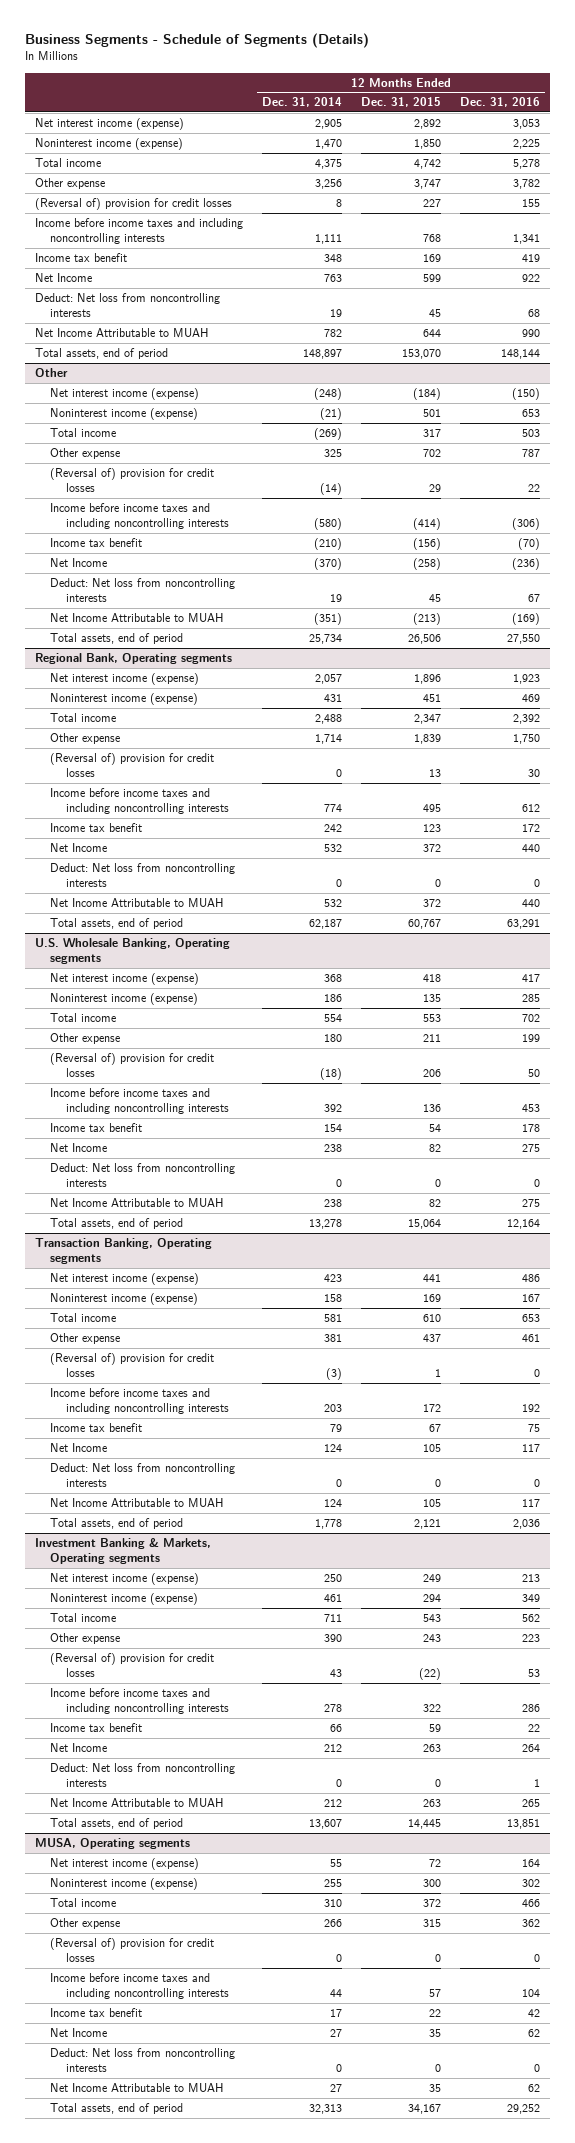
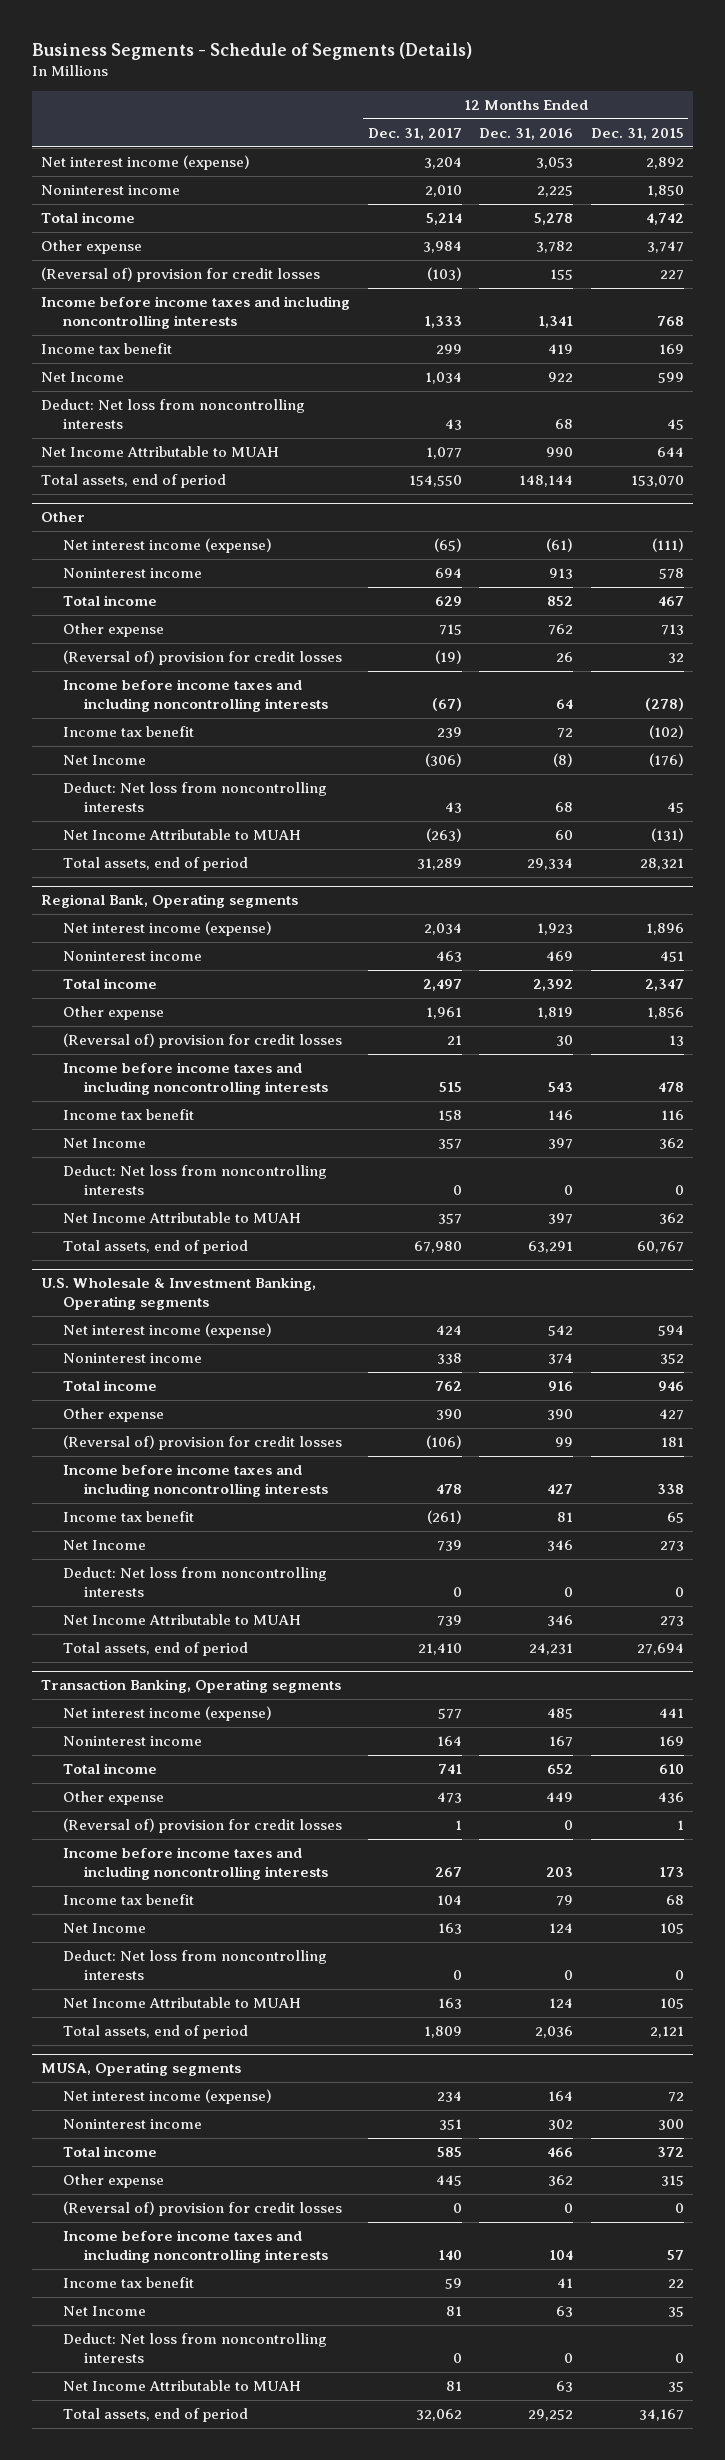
- | 12 Months Ended Dec. 31, 2014 | 12 Months Ended Dec. 31, 2015 | 12 Months Ended Dec. 31, 2016
+ | 12 Months Ended Dec. 31, 2017 | 12 Months Ended Dec. 31, 2016 | 12 Months Ended Dec. 31, 2015
- Noninterest income (expense) | 1,470 | 1,850 | 2,225
+ Noninterest income | 2,010 | 2,225 | 1,850
@ Other
- Net interest income (expense) | (248) | (184) | (150)
- Noninterest income (expense) | (21) | 501 | 653
- Total income | (269) | 317 | 503
- Other expense | 325 | 702 | 787
- (Reversal of) provision for credit losses | (14) | 29 | 22
- Income before income taxes and including noncontrolling interests | (580) | (414) | (306)
- Income tax benefit | (210) | (156) | (70)
- Net Income | (370) | (258) | (236)
- Deduct: Net loss from noncontrolling interests | 19 | 45 | 67
- Net Income Attributable to MUAH | (351) | (213) | (169)
- Total assets, end of period | 25,734 | 26,506 | 27,550
+ Net interest income (expense) | (65) | (61) | (111)
+ Noninterest income | 694 | 913 | 578
+ Total income | 629 | 852 | 467
+ Other expense | 715 | 762 | 713
+ (Reversal of) provision for credit losses | (19) | 26 | 32
+ Income before income taxes and including noncontrolling interests | (67) | 64 | (278)
+ Income tax benefit | 239 | 72 | (102)
+ Net Income | (306) | (8) | (176)
+ Deduct: Net loss from noncontrolling interests | 43 | 68 | 45
+ Net Income Attributable to MUAH | (263) | 60 | (131)
+ Total assets, end of period | 31,289 | 29,334 | 28,321
@ Regional Bank, Operating segments
- Noninterest income (expense) | 431 | 451 | 469
+ Noninterest income | 463 | 469 | 451
- Other expense | 1,714 | 1,839 | 1,750
+ Other expense | 1,961 | 1,819 | 1,856
- Income before income taxes and including noncontrolling interests | 774 | 495 | 612
- Income tax benefit | 242 | 123 | 172
- Net Income | 532 | 372 | 440
+ Income before income taxes and including noncontrolling interests | 515 | 543 | 478
+ Income tax benefit | 158 | 146 | 116
+ Net Income | 357 | 397 | 362
- Net Income Attributable to MUAH | 532 | 372 | 440
+ Net Income Attributable to MUAH | 357 | 397 | 362
- U.S. Wholesale Banking, Operating segments
- Net interest income (expense) | 368 | 418 | 417
- Noninterest income (expense) | 186 | 135 | 285
- Total income | 554 | 553 | 702
- Other expense | 180 | 211 | 199
- (Reversal of) provision for credit losses | (18) | 206 | 50
- Income before income taxes and including noncontrolling interests | 392 | 136 | 453
- Income tax benefit | 154 | 54 | 178
- Net Income | 238 | 82 | 275
+ U.S. Wholesale & Investment Banking, Operating segments
+ Net interest income (expense) | 424 | 542 | 594
+ Noninterest income | 338 | 374 | 352
+ Total income | 762 | 916 | 946
+ Other expense | 390 | 390 | 427
+ (Reversal of) provision for credit losses | (106) | 99 | 181
+ Income before income taxes and including noncontrolling interests | 478 | 427 | 338
+ Income tax benefit | (261) | 81 | 65
+ Net Income | 739 | 346 | 273
- Net Income Attributable to MUAH | 238 | 82 | 275
- Total assets, end of period | 13,278 | 15,064 | 12,164
+ Net Income Attributable to MUAH | 739 | 346 | 273
+ Total assets, end of period | 21,410 | 24,231 | 27,694
@ Transaction Banking, Operating segments
- Net interest income (expense) | 423 | 441 | 486
- Noninterest income (expense) | 158 | 169 | 167
- Total income | 581 | 610 | 653
- Other expense | 381 | 437 | 461
+ Net interest income (expense) | 577 | 485 | 441
+ Noninterest income | 164 | 167 | 169
+ Total income | 741 | 652 | 610
+ Other expense | 473 | 449 | 436
- Income before income taxes and including noncontrolling interests | 203 | 172 | 192
- Income tax benefit | 79 | 67 | 75
- Net Income | 124 | 105 | 117
+ Income before income taxes and including noncontrolling interests | 267 | 203 | 173
+ Income tax benefit | 104 | 79 | 68
+ Net Income | 163 | 124 | 105
- Net Income Attributable to MUAH | 124 | 105 | 117
+ Net Income Attributable to MUAH | 163 | 124 | 105
- Investment Banking & Markets, Operating segments
- Net interest income (expense) | 250 | 249 | 213
- Noninterest income (expense) | 461 | 294 | 349
- Total income | 711 | 543 | 562
- Other expense | 390 | 243 | 223
- (Reversal of) provision for credit losses | 43 | (22) | 53
- Income before income taxes and including noncontrolling interests | 278 | 322 | 286
- Income tax benefit | 66 | 59 | 22
- Net Income | 212 | 263 | 264
- Deduct: Net loss from noncontrolling interests | 0 | 0 | 1
- Net Income Attributable to MUAH | 212 | 263 | 265
- Total assets, end of period | 13,607 | 14,445 | 13,851
@ MUSA, Operating segments
- Noninterest income (expense) | 255 | 300 | 302
+ Noninterest income | 351 | 302 | 300
- Income tax benefit | 17 | 22 | 42
- Net Income | 27 | 35 | 62
+ Income tax benefit | 59 | 41 | 22
+ Net Income | 81 | 63 | 35
- Net Income Attributable to MUAH | 27 | 35 | 62
+ Net Income Attributable to MUAH | 81 | 63 | 35

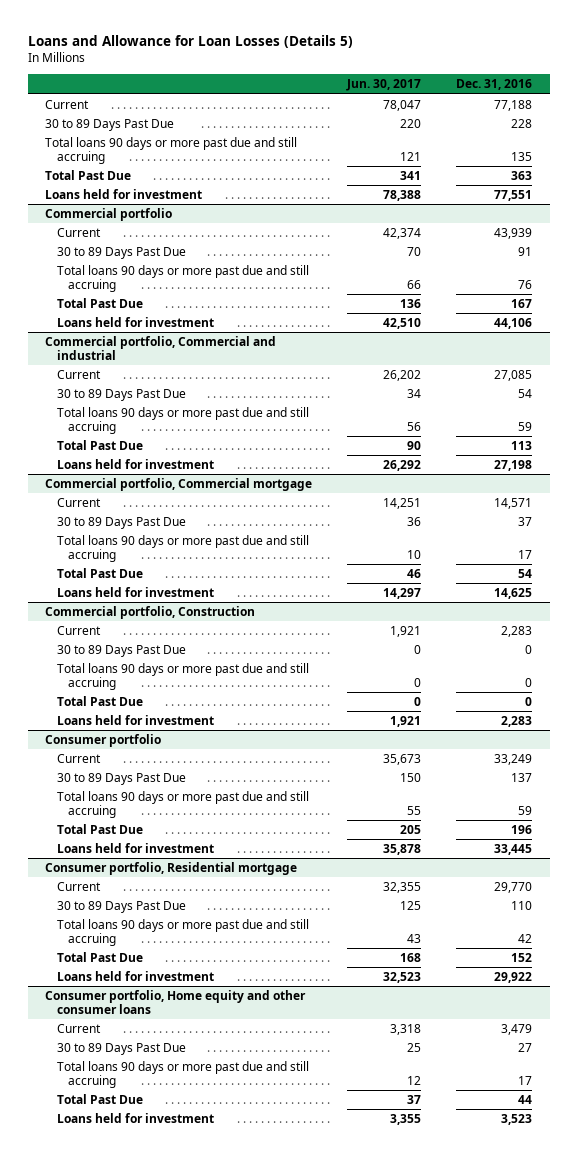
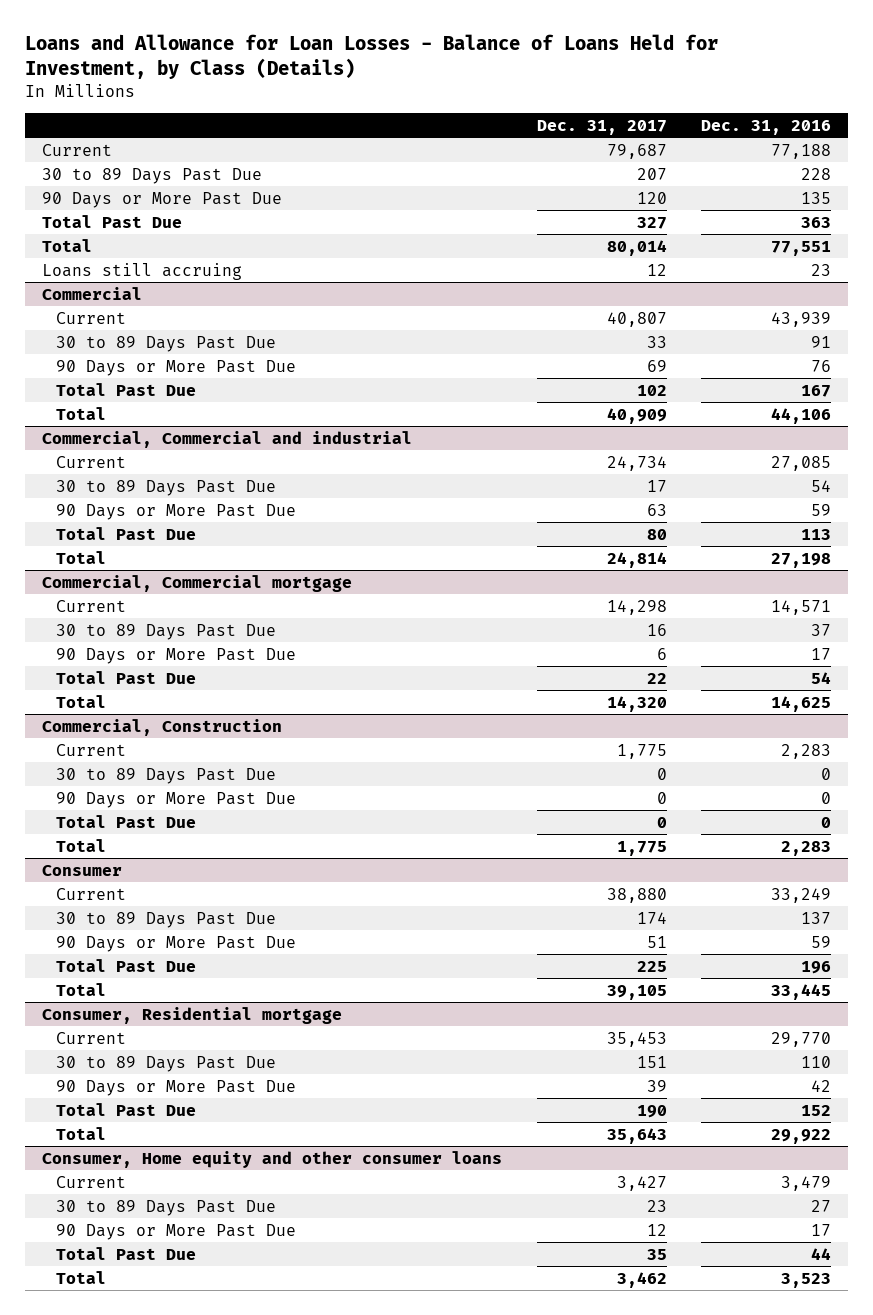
- Loans and Allowance for Loan Losses (Details 5)
+ Loans and Allowance for Loan Losses - Balance of Loans Held for Investment, by Class (Details)
- | Jun. 30, 2017 | Dec. 31, 2016
+ | Dec. 31, 2017 | Dec. 31, 2016
- Total loans 90 days or more past due and still accruing | 121 | 135
+ 90 Days or More Past Due | 120 | 135
- Loans held for investment | 78,388 | 77,551
- Commercial portfolio
+ Total | 80,014 | 77,551
+ Loans still accruing | 12 | 23
+ Commercial
- Total loans 90 days or more past due and still accruing | 66 | 76
+ 90 Days or More Past Due | 69 | 76
- Loans held for investment | 42,510 | 44,106
- Commercial portfolio, Commercial and industrial
+ Total | 40,909 | 44,106
+ Commercial, Commercial and industrial
- Total loans 90 days or more past due and still accruing | 56 | 59
+ 90 Days or More Past Due | 63 | 59
- Loans held for investment | 26,292 | 27,198
- Commercial portfolio, Commercial mortgage
+ Total | 24,814 | 27,198
+ Commercial, Commercial mortgage
- Total loans 90 days or more past due and still accruing | 10 | 17
+ 90 Days or More Past Due | 6 | 17
- Loans held for investment | 14,297 | 14,625
- Commercial portfolio, Construction
+ Total | 14,320 | 14,625
+ Commercial, Construction
- Total loans 90 days or more past due and still accruing | 0 | 0
+ 90 Days or More Past Due | 0 | 0
- Loans held for investment | 1,921 | 2,283
- Consumer portfolio
+ Total | 1,775 | 2,283
+ Consumer
- Total loans 90 days or more past due and still accruing | 55 | 59
+ 90 Days or More Past Due | 51 | 59
- Loans held for investment | 35,878 | 33,445
- Consumer portfolio, Residential mortgage
+ Total | 39,105 | 33,445
+ Consumer, Residential mortgage
- Total loans 90 days or more past due and still accruing | 43 | 42
+ 90 Days or More Past Due | 39 | 42
- Loans held for investment | 32,523 | 29,922
- Consumer portfolio, Home equity and other consumer loans
+ Total | 35,643 | 29,922
+ Consumer, Home equity and other consumer loans
- Total loans 90 days or more past due and still accruing | 12 | 17
+ 90 Days or More Past Due | 12 | 17
- Loans held for investment | 3,355 | 3,523
+ Total | 3,462 | 3,523

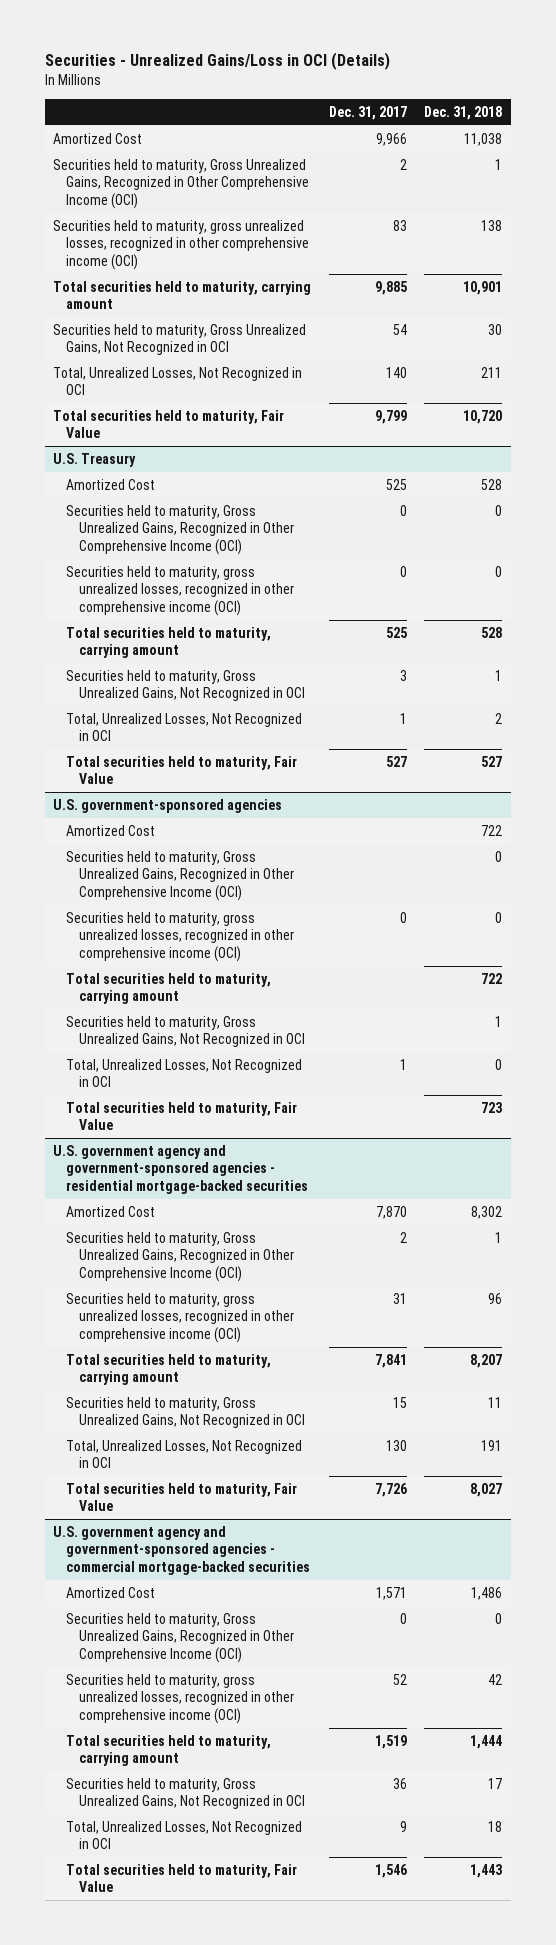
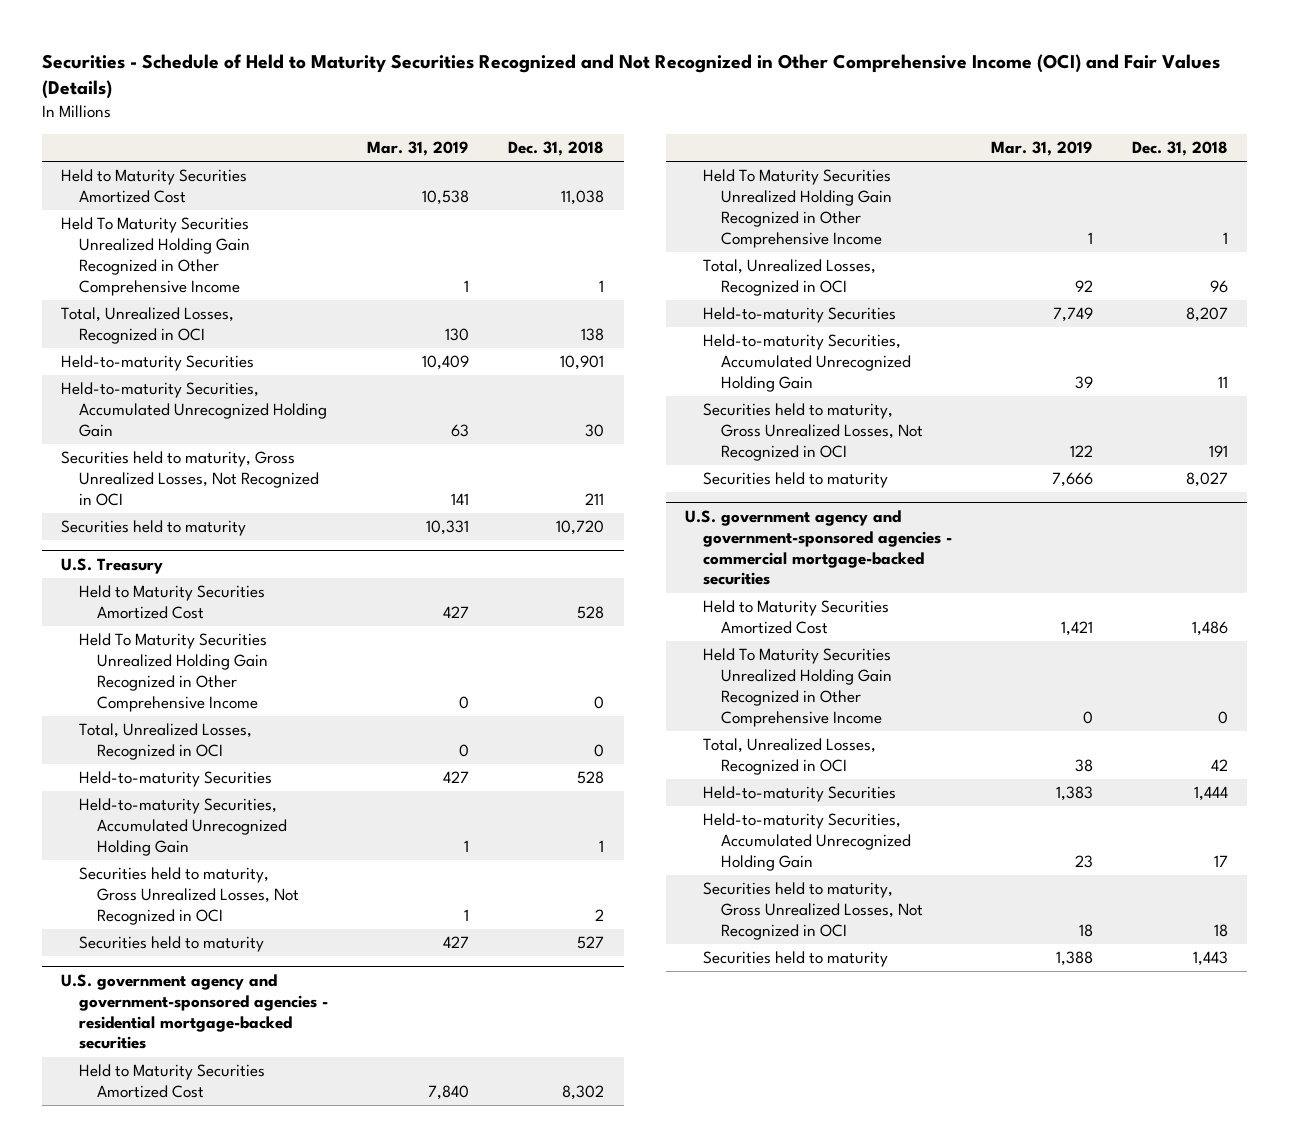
- Securities - Unrealized Gains/Loss in OCI (Details)
+ Securities - Schedule of Held to Maturity Securities Recognized and Not Recognized in Other Comprehensive Income (OCI) and Fair Values (Details)
- | Dec. 31, 2017 | Dec. 31, 2018
+ | Mar. 31, 2019 | Dec. 31, 2018
- Amortized Cost | 9,966 | 11,038
- Securities held to maturity, Gross Unrealized Gains, Recognized in Other Comprehensive Income (OCI) | 2 | 1
- Securities held to maturity, gross unrealized losses, recognized in other comprehensive income (OCI) | 83 | 138
- Total securities held to maturity, carrying amount | 9,885 | 10,901
- Securities held to maturity, Gross Unrealized Gains, Not Recognized in OCI | 54 | 30
- Total, Unrealized Losses, Not Recognized in OCI | 140 | 211
- Total securities held to maturity, Fair Value | 9,799 | 10,720
+ Held to Maturity Securities Amortized Cost | 10,538 | 11,038
+ Held To Maturity Securities Unrealized Holding Gain Recognized in Other Comprehensive Income | 1 | 1
+ Total, Unrealized Losses, Recognized in OCI | 130 | 138
+ Held-to-maturity Securities | 10,409 | 10,901
+ Held-to-maturity Securities, Accumulated Unrecognized Holding Gain | 63 | 30
+ Securities held to maturity, Gross Unrealized Losses, Not Recognized in OCI | 141 | 211
+ Securities held to maturity | 10,331 | 10,720
@ U.S. Treasury
- Amortized Cost | 525 | 528
- Securities held to maturity, Gross Unrealized Gains, Recognized in Other Comprehensive Income (OCI) | 0 | 0
- Securities held to maturity, gross unrealized losses, recognized in other comprehensive income (OCI) | 0 | 0
- Total securities held to maturity, carrying amount | 525 | 528
- Securities held to maturity, Gross Unrealized Gains, Not Recognized in OCI | 3 | 1
- Total, Unrealized Losses, Not Recognized in OCI | 1 | 2
- Total securities held to maturity, Fair Value | 527 | 527
- U.S. government-sponsored agencies
- Amortized Cost | | 722
- Securities held to maturity, Gross Unrealized Gains, Recognized in Other Comprehensive Income (OCI) | | 0
- Securities held to maturity, gross unrealized losses, recognized in other comprehensive income (OCI) | 0 | 0
- Total securities held to maturity, carrying amount | | 722
- Securities held to maturity, Gross Unrealized Gains, Not Recognized in OCI | | 1
- Total, Unrealized Losses, Not Recognized in OCI | 1 | 0
- Total securities held to maturity, Fair Value | | 723
@ U.S. Treasury
+ Held to Maturity Securities Amortized Cost | 427 | 528
+ Held To Maturity Securities Unrealized Holding Gain Recognized in Other Comprehensive Income | 0 | 0
+ Total, Unrealized Losses, Recognized in OCI | 0 | 0
+ Held-to-maturity Securities | 427 | 528
+ Held-to-maturity Securities, Accumulated Unrecognized Holding Gain | 1 | 1
+ Securities held to maturity, Gross Unrealized Losses, Not Recognized in OCI | 1 | 2
+ Securities held to maturity | 427 | 527
@ U.S. government agency and government-sponsored agencies - residential mortgage-backed securities
- Amortized Cost | 7,870 | 8,302
- Securities held to maturity, Gross Unrealized Gains, Recognized in Other Comprehensive Income (OCI) | 2 | 1
- Securities held to maturity, gross unrealized losses, recognized in other comprehensive income (OCI) | 31 | 96
- Total securities held to maturity, carrying amount | 7,841 | 8,207
- Securities held to maturity, Gross Unrealized Gains, Not Recognized in OCI | 15 | 11
- Total, Unrealized Losses, Not Recognized in OCI | 130 | 191
- Total securities held to maturity, Fair Value | 7,726 | 8,027
+ Held to Maturity Securities Amortized Cost | 7,840 | 8,302
+ Held To Maturity Securities Unrealized Holding Gain Recognized in Other Comprehensive Income | 1 | 1
+ Total, Unrealized Losses, Recognized in OCI | 92 | 96
+ Held-to-maturity Securities | 7,749 | 8,207
+ Held-to-maturity Securities, Accumulated Unrecognized Holding Gain | 39 | 11
+ Securities held to maturity, Gross Unrealized Losses, Not Recognized in OCI | 122 | 191
+ Securities held to maturity | 7,666 | 8,027
@ U.S. government agency and government-sponsored agencies - commercial mortgage-backed securities
- Amortized Cost | 1,571 | 1,486
- Securities held to maturity, Gross Unrealized Gains, Recognized in Other Comprehensive Income (OCI) | 0 | 0
- Securities held to maturity, gross unrealized losses, recognized in other comprehensive income (OCI) | 52 | 42
- Total securities held to maturity, carrying amount | 1,519 | 1,444
- Securities held to maturity, Gross Unrealized Gains, Not Recognized in OCI | 36 | 17
- Total, Unrealized Losses, Not Recognized in OCI | 9 | 18
- Total securities held to maturity, Fair Value | 1,546 | 1,443
+ Held to Maturity Securities Amortized Cost | 1,421 | 1,486
+ Held To Maturity Securities Unrealized Holding Gain Recognized in Other Comprehensive Income | 0 | 0
+ Total, Unrealized Losses, Recognized in OCI | 38 | 42
+ Held-to-maturity Securities | 1,383 | 1,444
+ Held-to-maturity Securities, Accumulated Unrecognized Holding Gain | 23 | 17
+ Securities held to maturity, Gross Unrealized Losses, Not Recognized in OCI | 18 | 18
+ Securities held to maturity | 1,388 | 1,443

